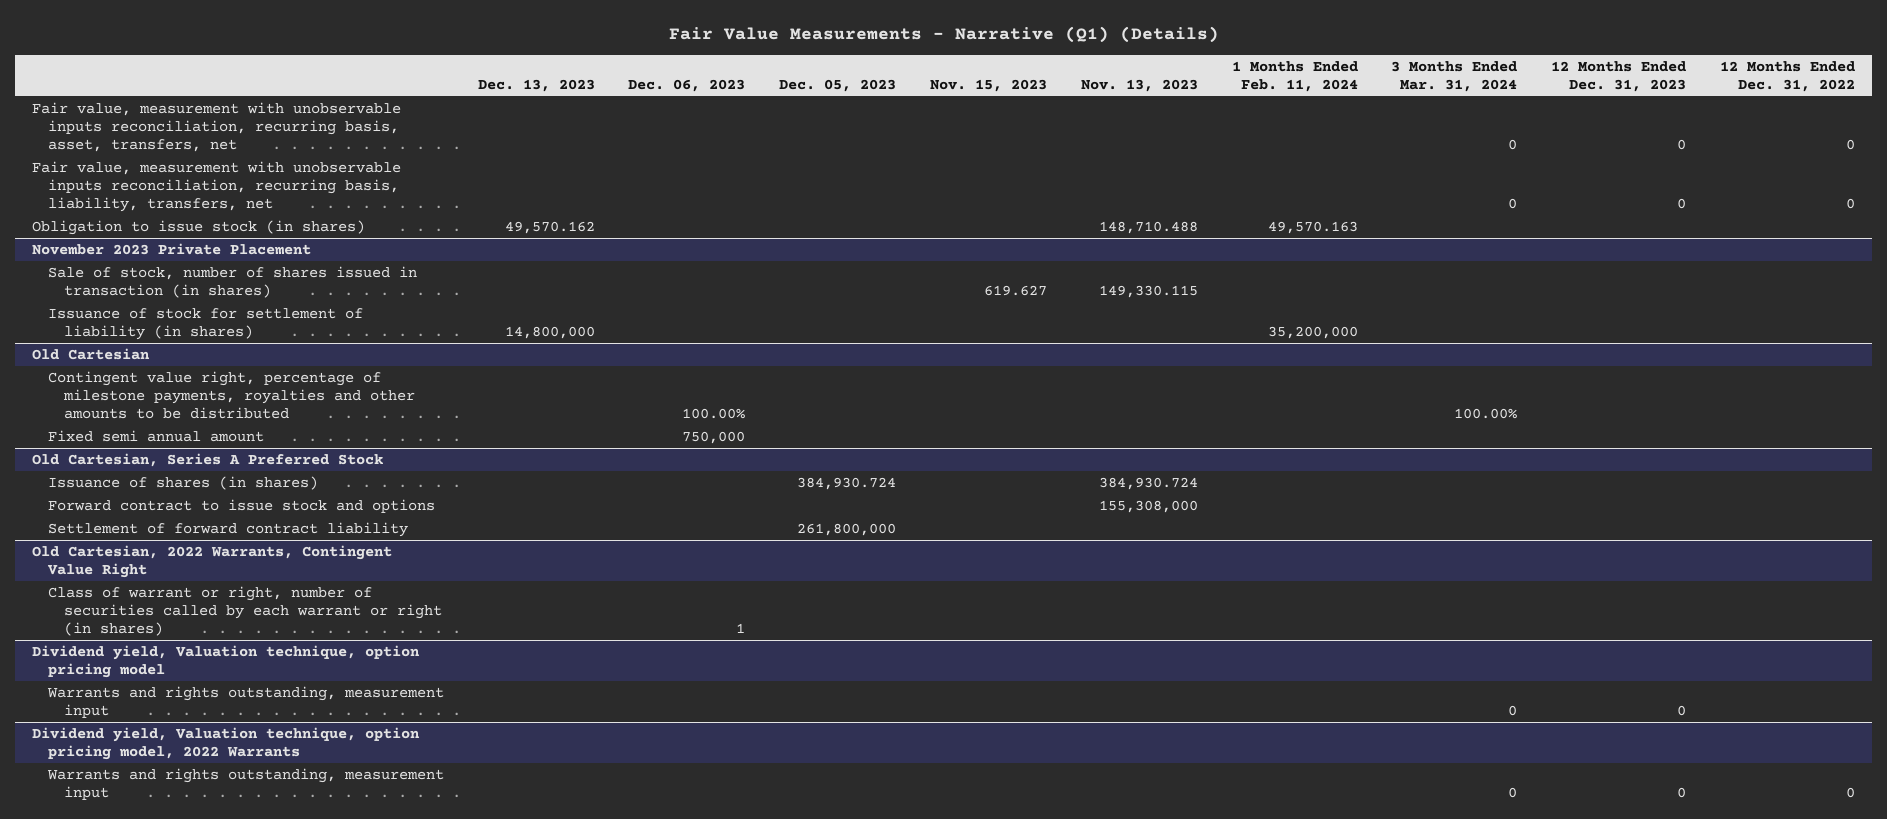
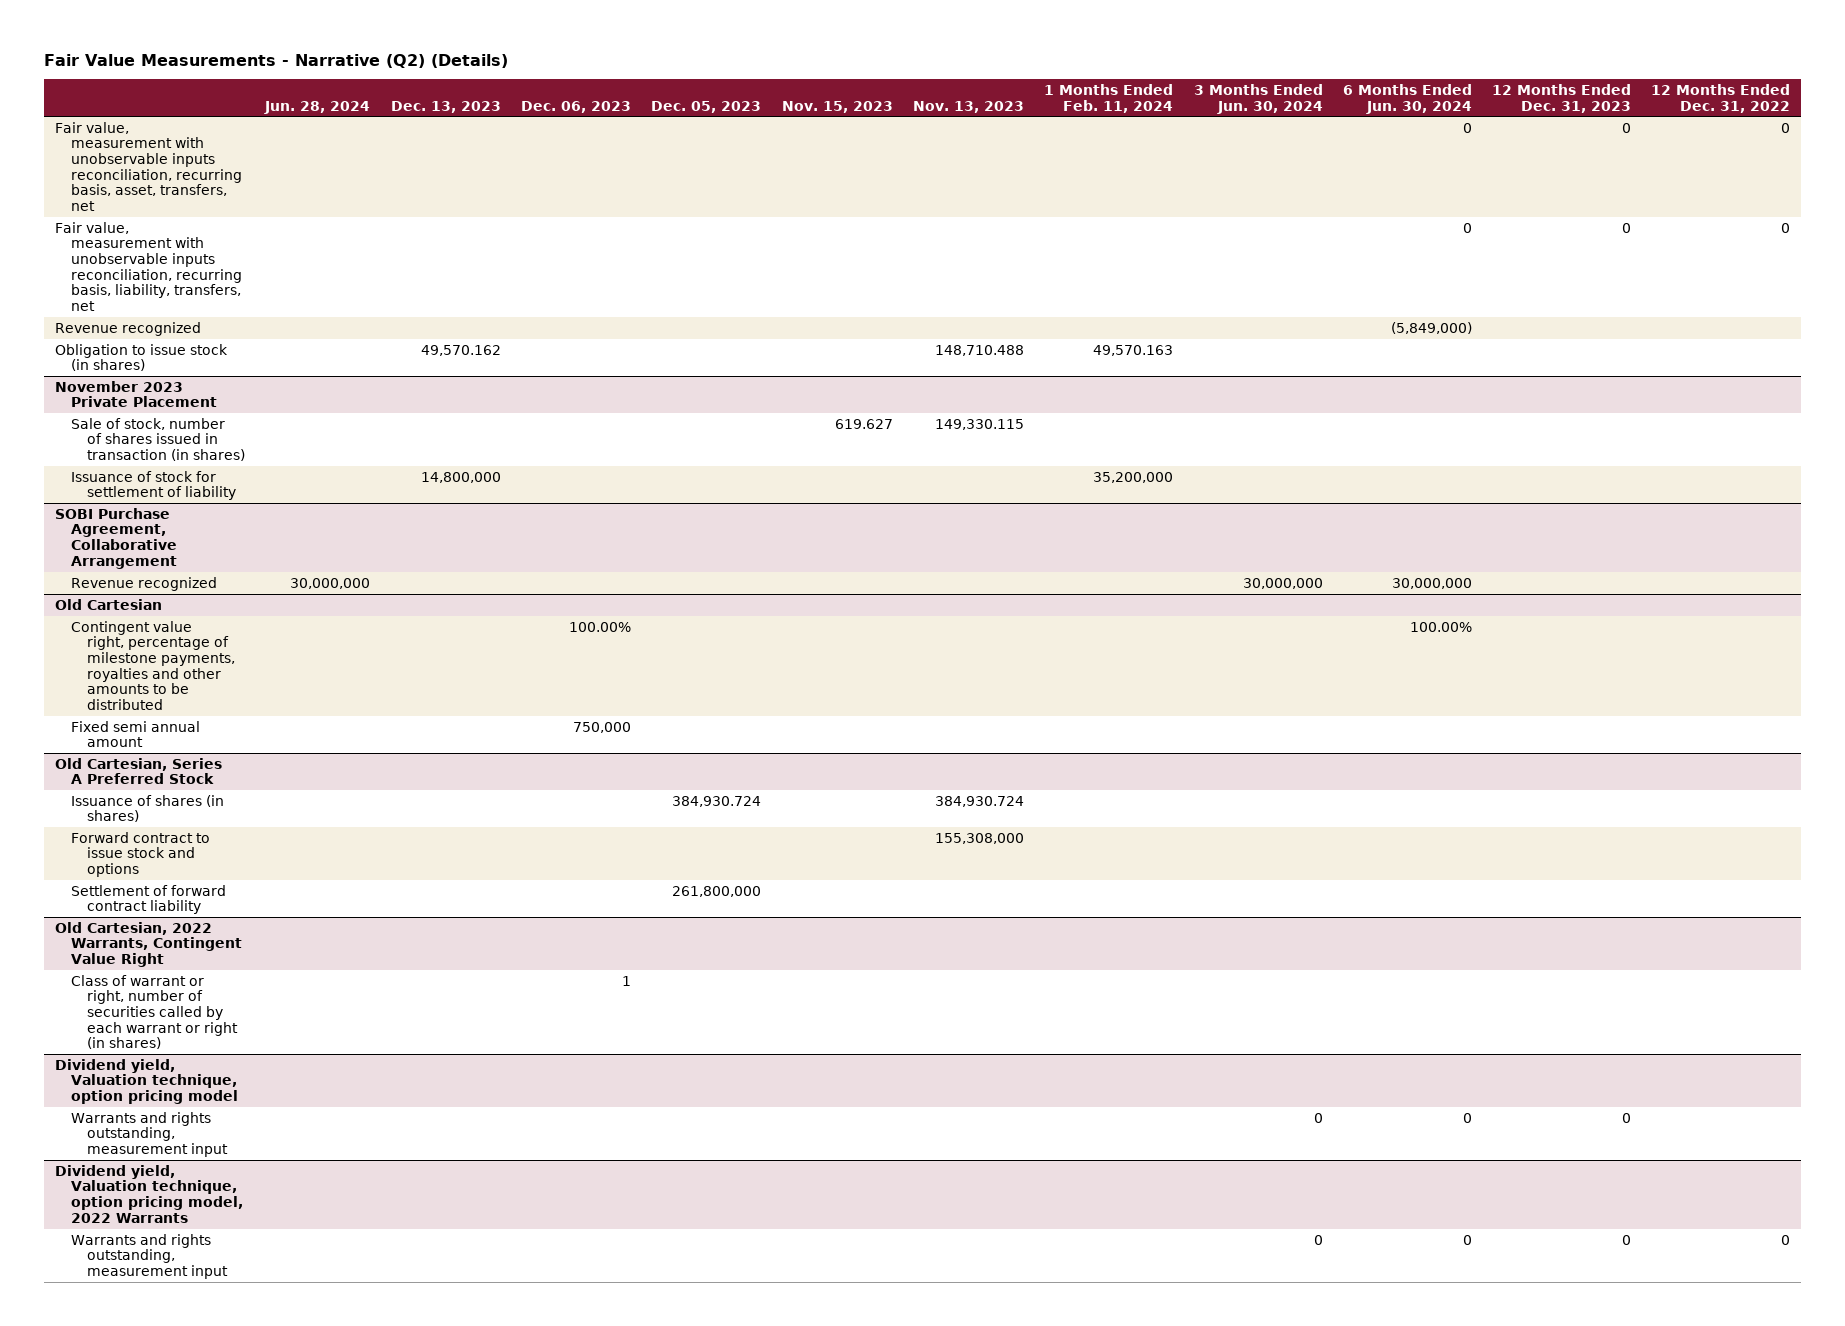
- Fair Value Measurements - Narrative (Q1) (Details)
+ Fair Value Measurements - Narrative (Q2) (Details)
- | Dec. 13, 2023 | Dec. 06, 2023 | Dec. 05, 2023 | Nov. 15, 2023 | Nov. 13, 2023 | 1 Months Ended Feb. 11, 2024 | 3 Months Ended Mar. 31, 2024 | 12 Months Ended Dec. 31, 2023 | 12 Months Ended Dec. 31, 2022
+ | Jun. 28, 2024 | Dec. 13, 2023 | Dec. 06, 2023 | Dec. 05, 2023 | Nov. 15, 2023 | Nov. 13, 2023 | 1 Months Ended Feb. 11, 2024 | 3 Months Ended Jun. 30, 2024 | 6 Months Ended Jun. 30, 2024 | 12 Months Ended Dec. 31, 2023 | 12 Months Ended Dec. 31, 2022
+ Revenue recognized | | | | | | | | | (5,849,000) | |
@ November 2023 Private Placement
- Issuance of stock for settlement of liability (in shares) | 14,800,000 | | | | | 35,200,000 | | |
+ Issuance of stock for settlement of liability | | 14,800,000 | | | | | 35,200,000 | | | |
+ SOBI Purchase Agreement, Collaborative Arrangement
+ Revenue recognized | 30,000,000 | | | | | | | 30,000,000 | 30,000,000 | |

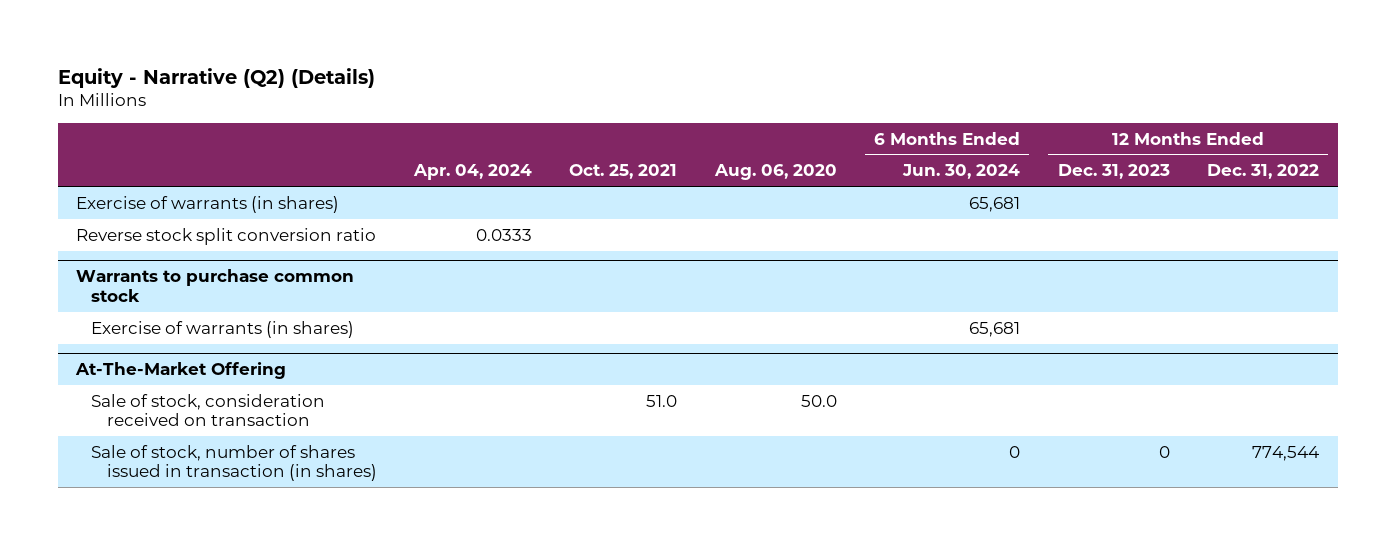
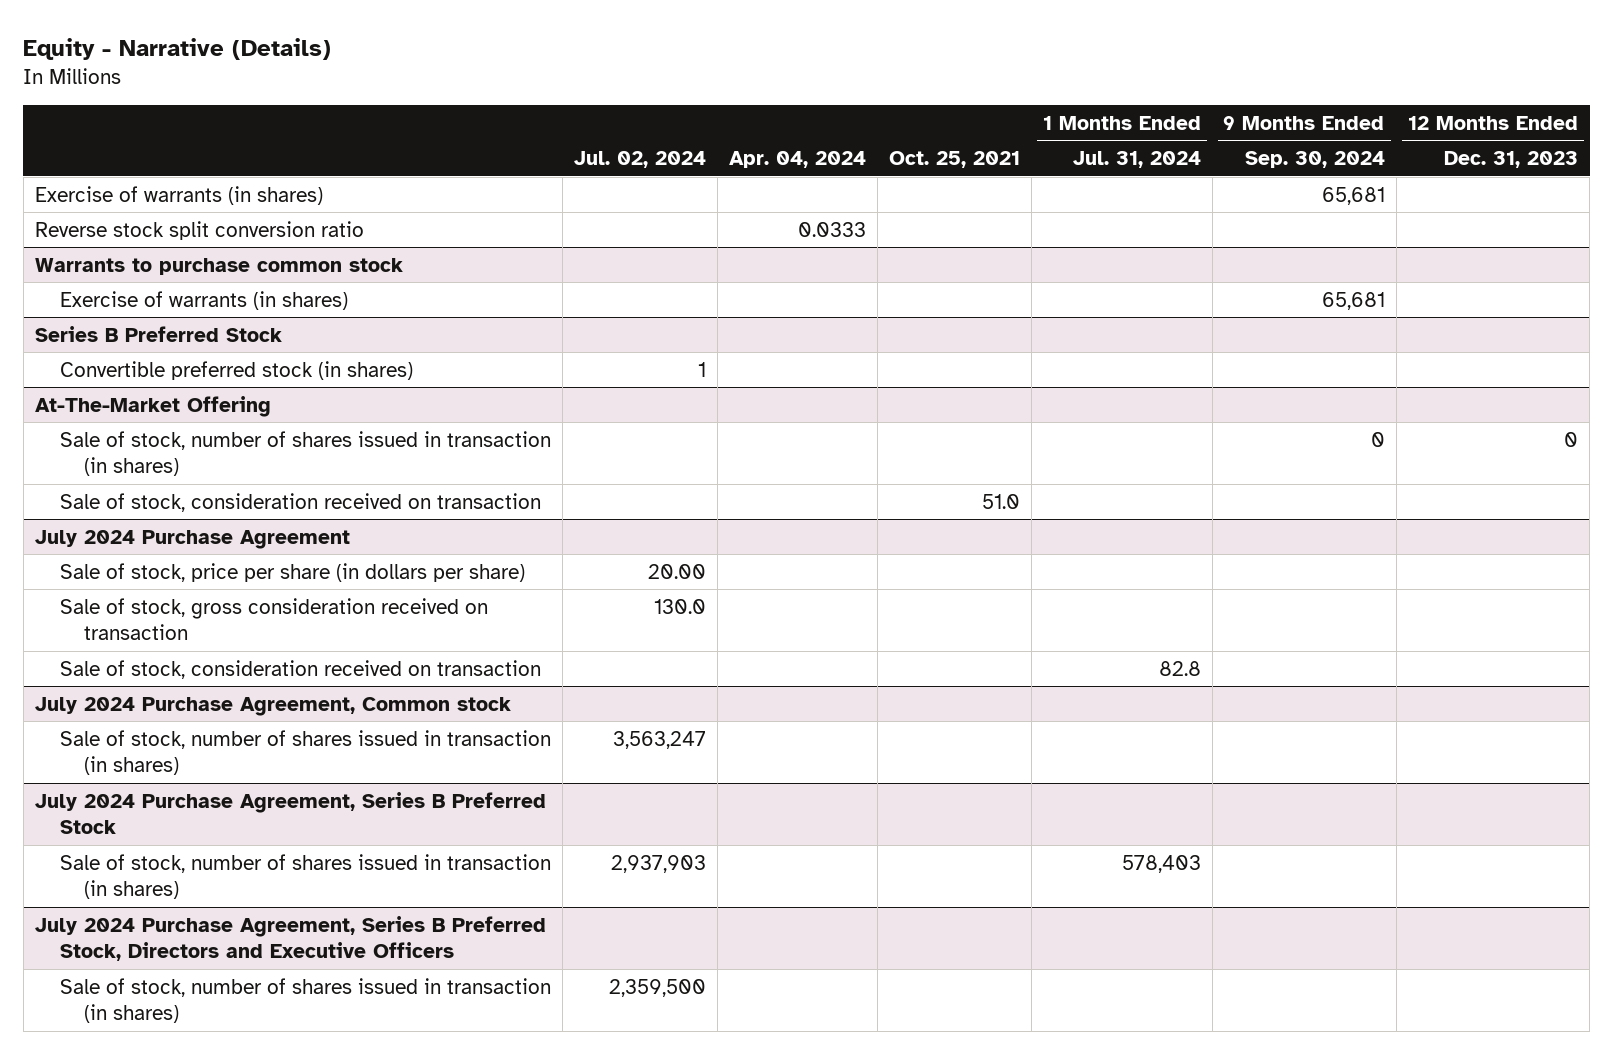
- Equity - Narrative (Q2) (Details)
+ Equity - Narrative (Details)
- | Apr. 04, 2024 | Oct. 25, 2021 | Aug. 06, 2020 | 6 Months Ended Jun. 30, 2024 | 12 Months Ended Dec. 31, 2023 | 12 Months Ended Dec. 31, 2022
+ | Jul. 02, 2024 | Apr. 04, 2024 | Oct. 25, 2021 | 1 Months Ended Jul. 31, 2024 | 9 Months Ended Sep. 30, 2024 | 12 Months Ended Dec. 31, 2023
+ Series B Preferred Stock
+ Convertible preferred stock (in shares) | 1 | | | | |
@ At-The-Market Offering
moved down: Sale of stock, consideration received on transaction | | | 51.0 | | |
+ July 2024 Purchase Agreement
+ Sale of stock, price per share (in dollars per share) | 20.00 | | | | |
+ Sale of stock, gross consideration received on transaction | 130.0 | | | | |
+ Sale of stock, consideration received on transaction | | | | 82.8 | |
+ July 2024 Purchase Agreement, Common stock
+ Sale of stock, number of shares issued in transaction (in shares) | 3,563,247 | | | | |
+ July 2024 Purchase Agreement, Series B Preferred Stock
+ Sale of stock, number of shares issued in transaction (in shares) | 2,937,903 | | | 578,403 | |
+ July 2024 Purchase Agreement, Series B Preferred Stock, Directors and Executive Officers
+ Sale of stock, number of shares issued in transaction (in shares) | 2,359,500 | | | | |

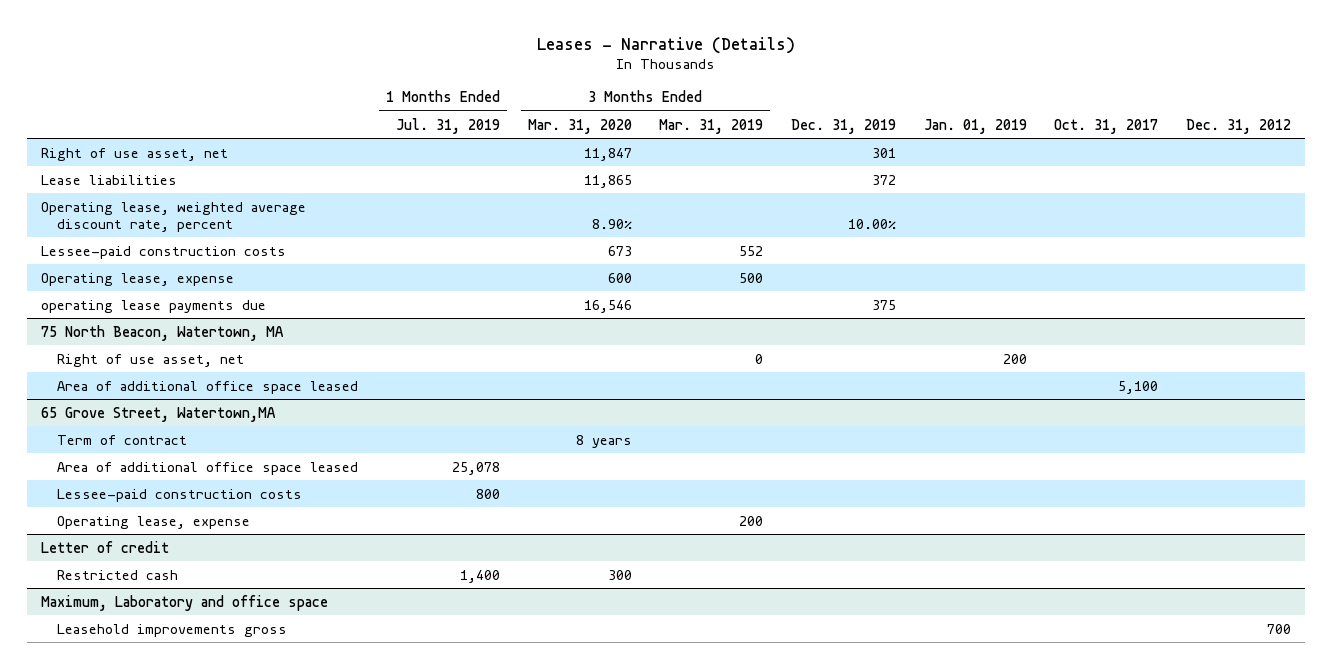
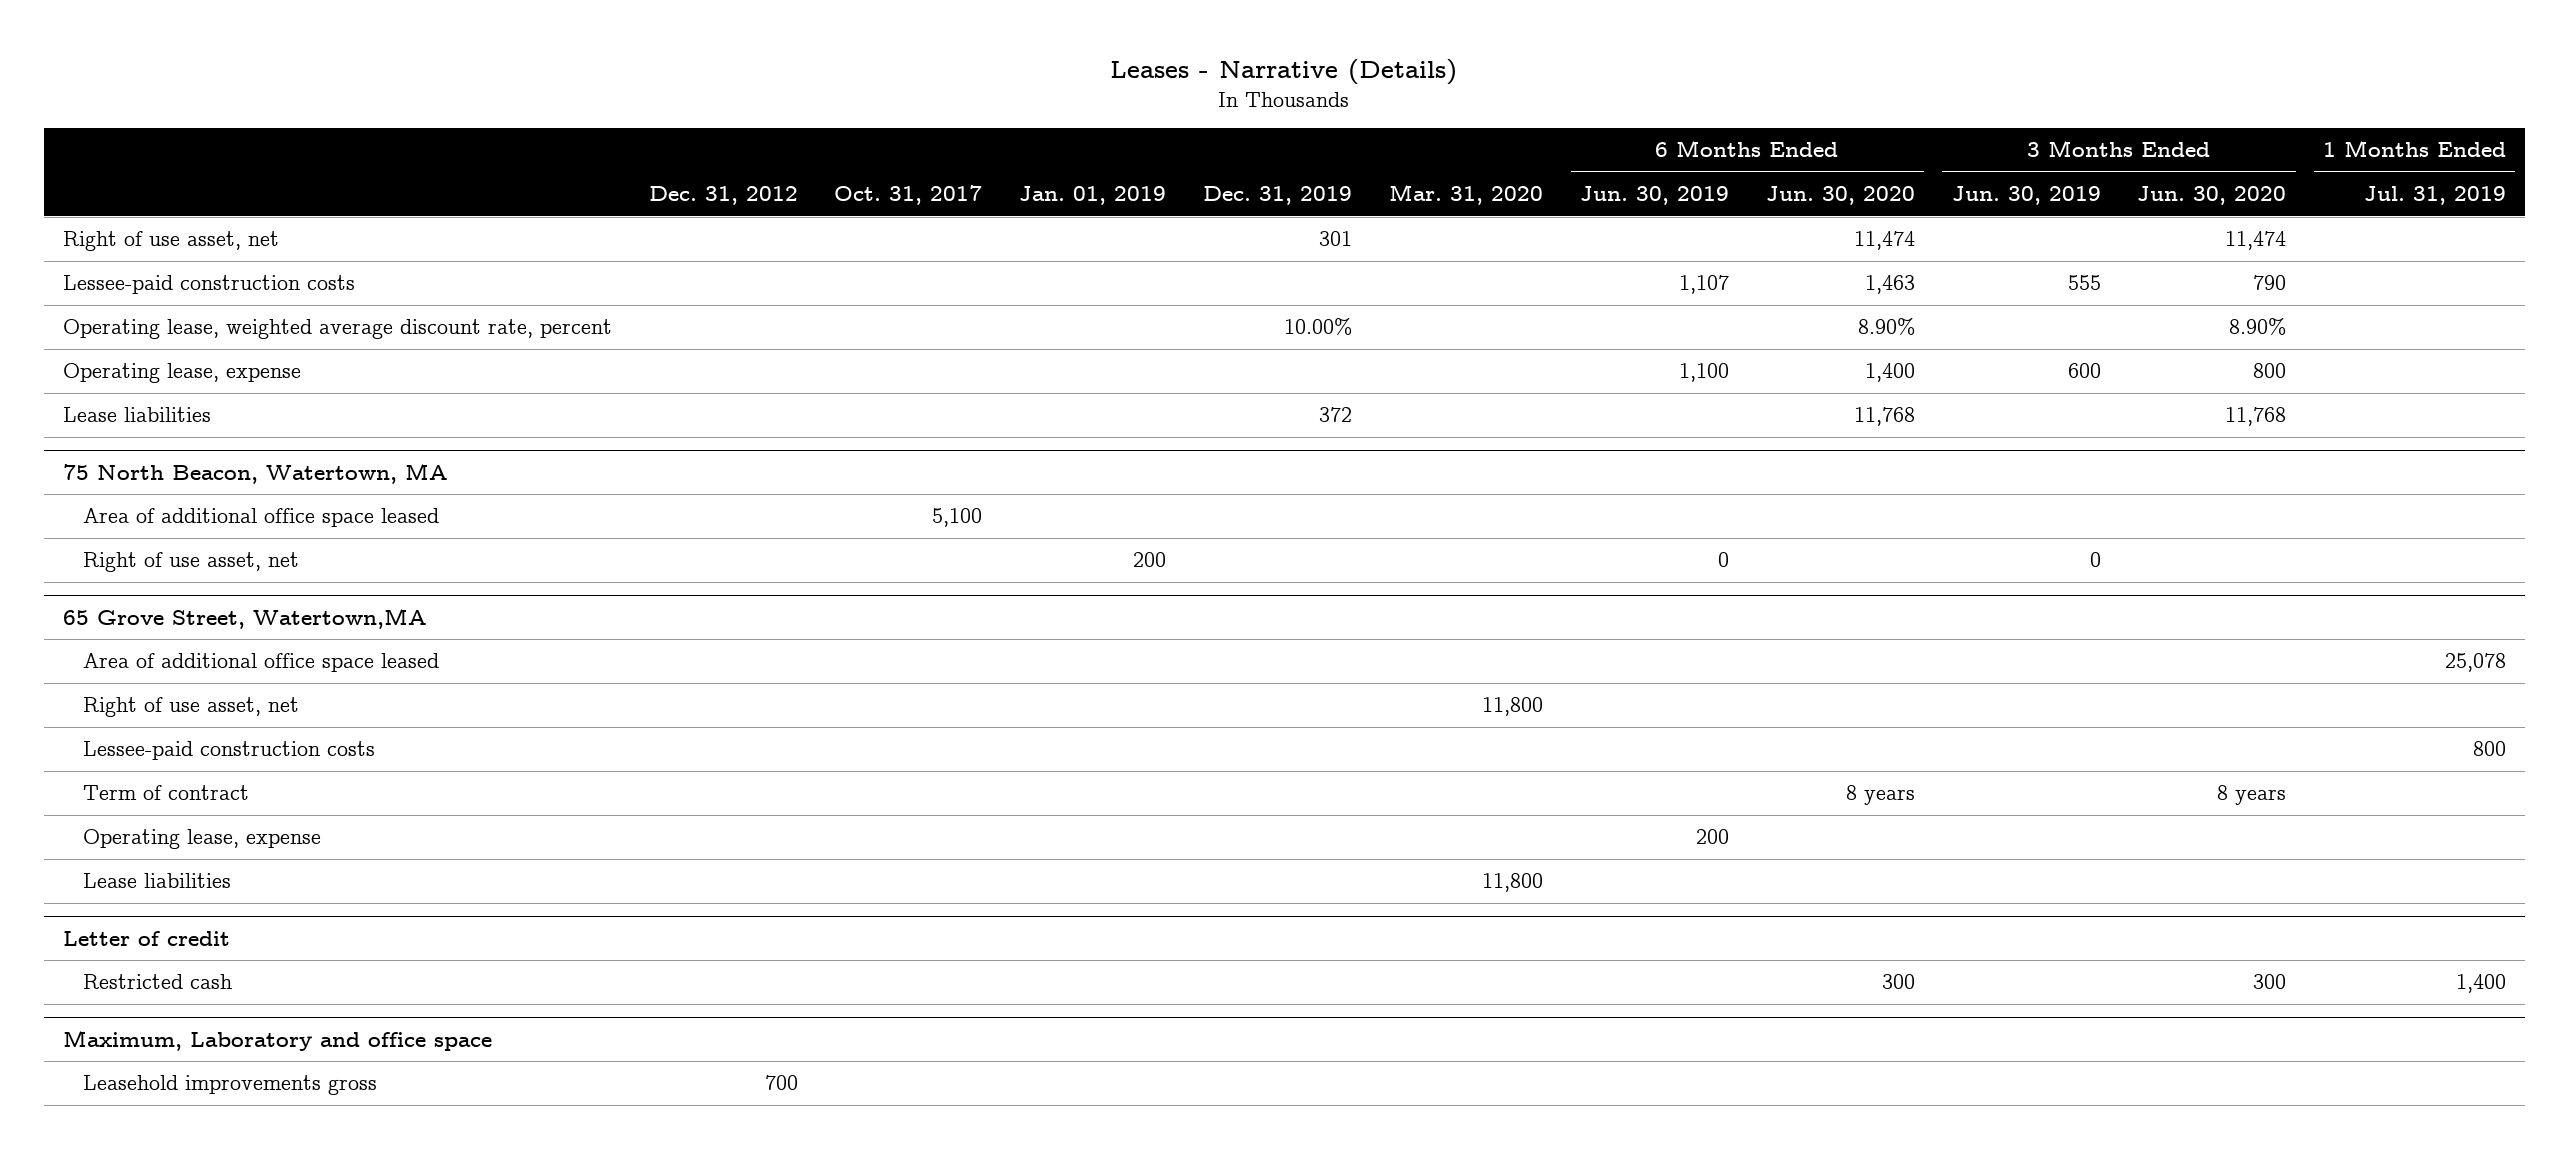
- | 1 Months Ended Jul. 31, 2019 | 3 Months Ended Mar. 31, 2020 | 3 Months Ended Mar. 31, 2019 | Dec. 31, 2019 | Jan. 01, 2019 | Oct. 31, 2017 | Dec. 31, 2012
+ | Dec. 31, 2012 | Oct. 31, 2017 | Jan. 01, 2019 | Dec. 31, 2019 | Mar. 31, 2020 | 6 Months Ended Jun. 30, 2019 | 6 Months Ended Jun. 30, 2020 | 3 Months Ended Jun. 30, 2019 | 3 Months Ended Jun. 30, 2020 | 1 Months Ended Jul. 31, 2019
moved down: Operating lease, weighted average discount rate, percent | | | | 10.00% | | | 8.90% | | 8.90% |
- operating lease payments due | | 16,546 | | 375 | | |
moved down: Lease liabilities | | | | 372 | | | 11,768 | | 11,768 |
@ 75 North Beacon, Watertown, MA
moved down: Right of use asset, net | | | 200 | | | 0 | | 0 | |
@ 65 Grove Street, Watertown,MA
+ Right of use asset, net | | | | | 11,800 | | | | |
moved down: Term of contract | | | | | | | 8 years | | 8 years |
+ Lease liabilities | | | | | 11,800 | | | | |

